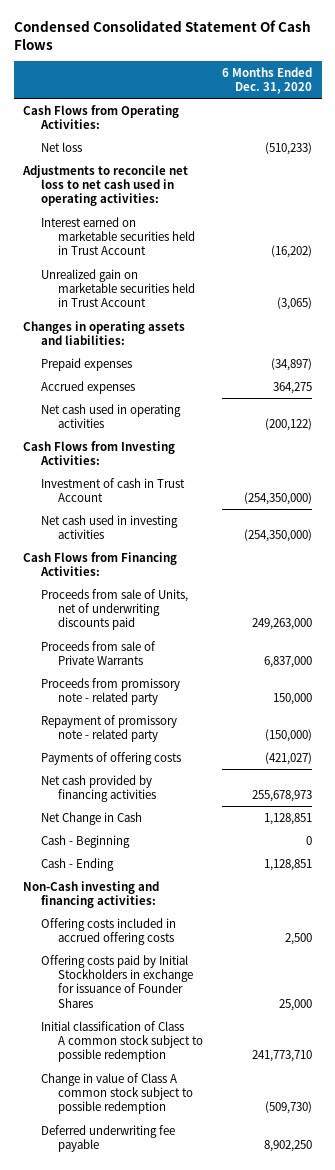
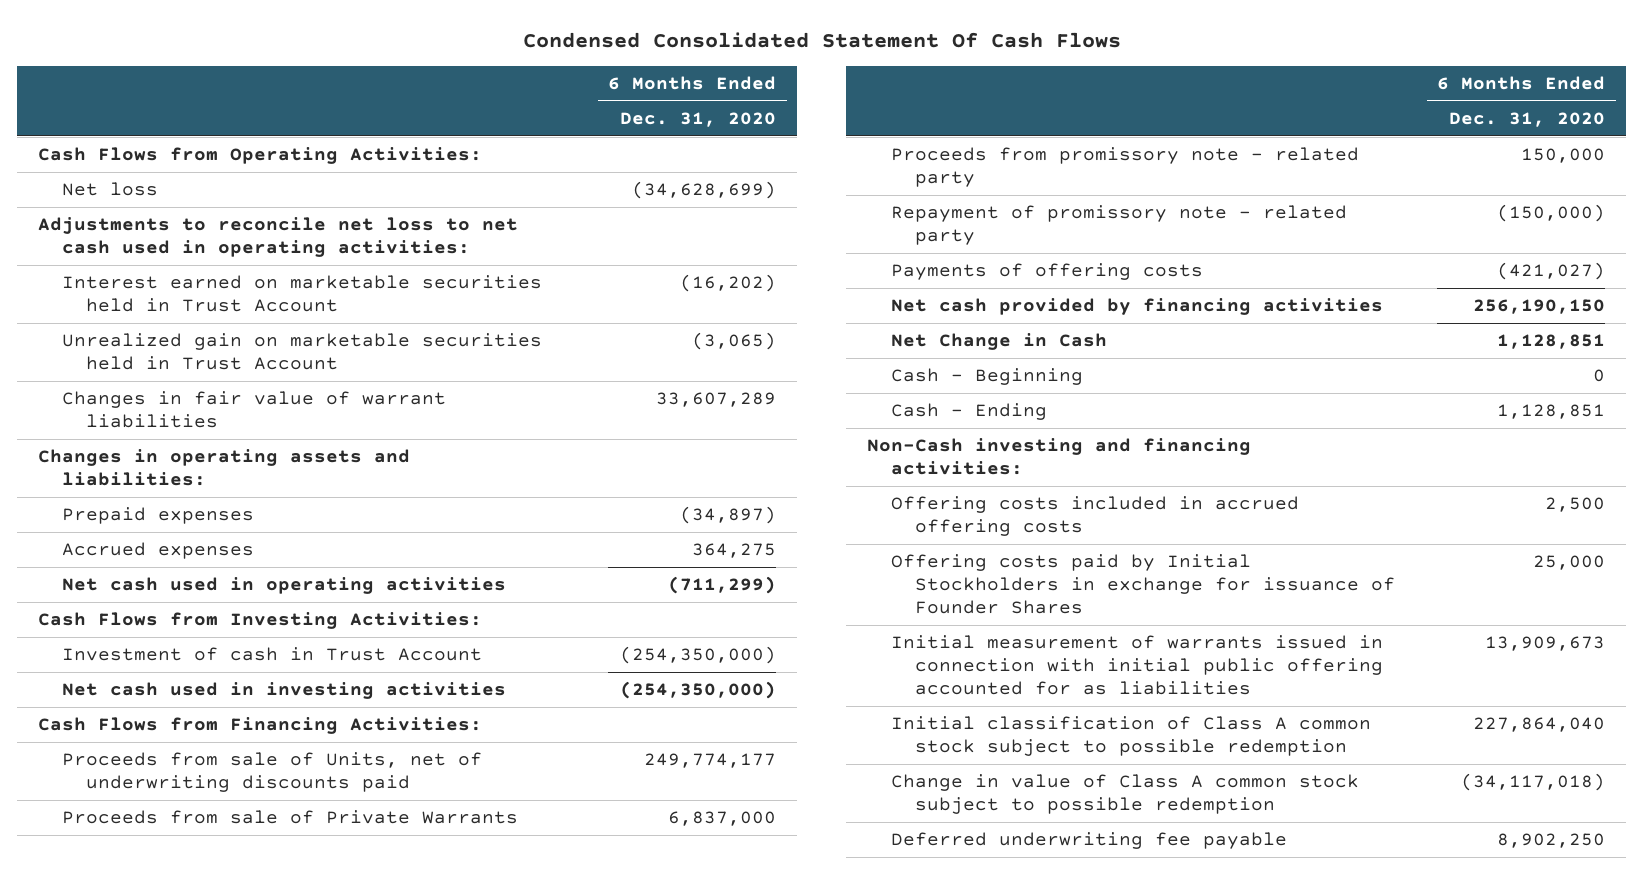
- Net loss | (510,233)
+ Net loss | (34,628,699)
+ Changes in fair value of warrant liabilities | 33,607,289
- Net cash used in operating activities | (200,122)
+ Net cash used in operating activities | (711,299)
- Proceeds from sale of Units, net of underwriting discounts paid | 249,263,000
+ Proceeds from sale of Units, net of underwriting discounts paid | 249,774,177
- Net cash provided by financing activities | 255,678,973
+ Net cash provided by financing activities | 256,190,150
- Initial classification of Class A common stock subject to possible redemption | 241,773,710
- Change in value of Class A common stock subject to possible redemption | (509,730)
+ Initial measurement of warrants issued in connection with initial public offering accounted for as liabilities | 13,909,673
+ Initial classification of Class A common stock subject to possible redemption | 227,864,040
+ Change in value of Class A common stock subject to possible redemption | (34,117,018)

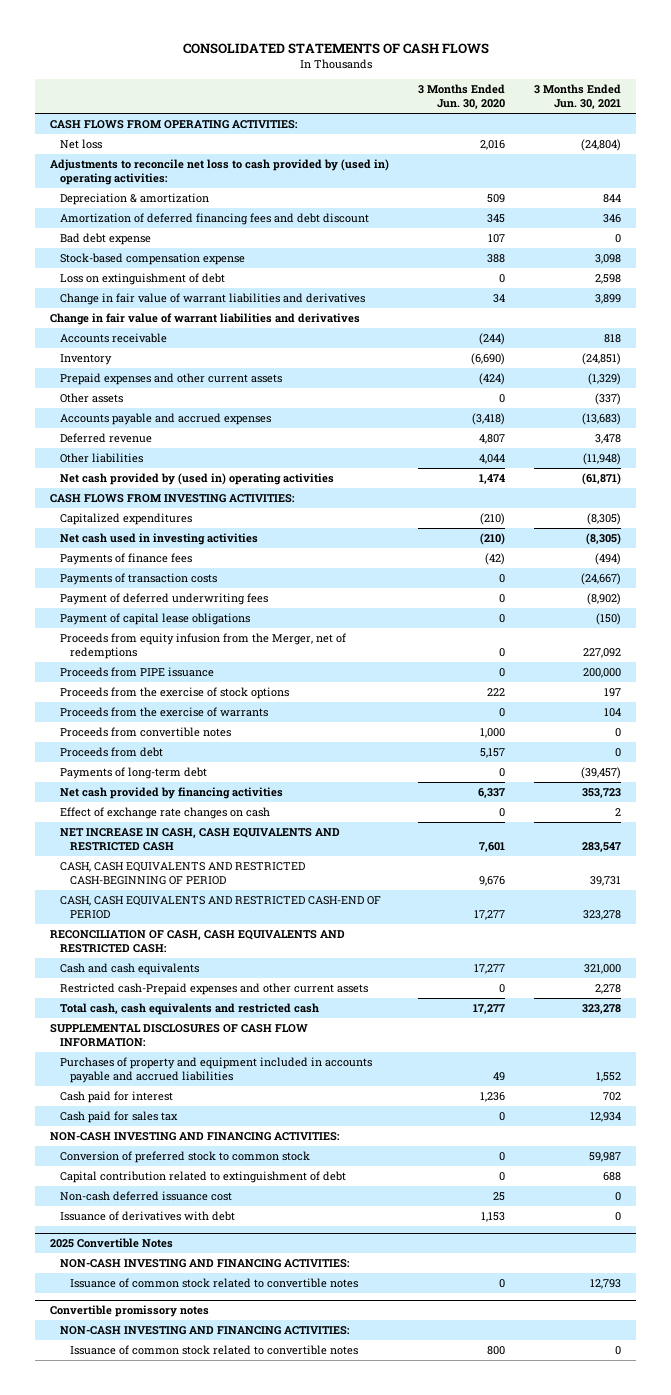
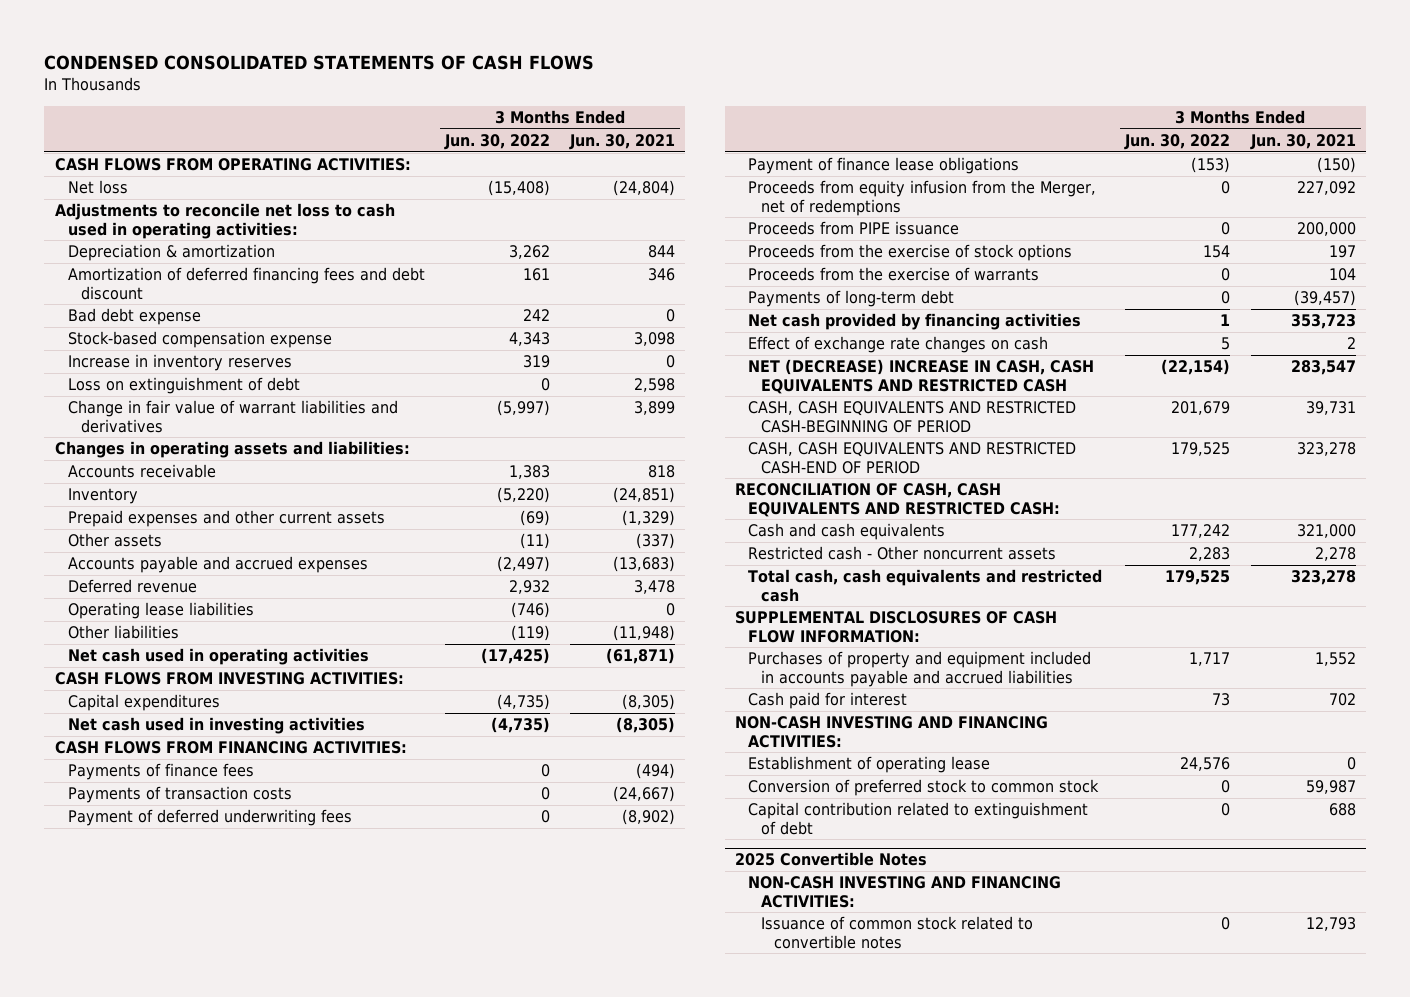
- CONSOLIDATED STATEMENTS OF CASH FLOWS
+ CONDENSED CONSOLIDATED STATEMENTS OF CASH FLOWS
- | 3 Months Ended Jun. 30, 2020 | 3 Months Ended Jun. 30, 2021
+ | 3 Months Ended Jun. 30, 2022 | 3 Months Ended Jun. 30, 2021
- Adjustments to reconcile net loss to cash provided by (used in) operating activities:
+ Adjustments to reconcile net loss to cash used in operating activities:
+ Increase in inventory reserves | 319 | 0
- Change in fair value of warrant liabilities and derivatives
+ Changes in operating assets and liabilities:
+ Operating lease liabilities | (746) | 0
- Net cash provided by (used in) operating activities | 1,474 | (61,871)
+ Net cash used in operating activities | (17,425) | (61,871)
- Capitalized expenditures | (210) | (8,305)
+ Capital expenditures | (4,735) | (8,305)
+ CASH FLOWS FROM FINANCING ACTIVITIES:
- Payment of capital lease obligations | 0 | (150)
+ Payment of finance lease obligations | (153) | (150)
- Proceeds from convertible notes | 1,000 | 0
- Proceeds from debt | 5,157 | 0
- NET INCREASE IN CASH, CASH EQUIVALENTS AND RESTRICTED CASH | 7,601 | 283,547
+ NET (DECREASE) INCREASE IN CASH, CASH EQUIVALENTS AND RESTRICTED CASH | (22,154) | 283,547
- Restricted cash-Prepaid expenses and other current assets | 0 | 2,278
+ Restricted cash - Other noncurrent assets | 2,283 | 2,278
- Cash paid for sales tax | 0 | 12,934
+ Establishment of operating lease | 24,576 | 0
- Non-cash deferred issuance cost | 25 | 0
- Issuance of derivatives with debt | 1,153 | 0
- Convertible promissory notes
- NON-CASH INVESTING AND FINANCING ACTIVITIES:
- Issuance of common stock related to convertible notes | 800 | 0

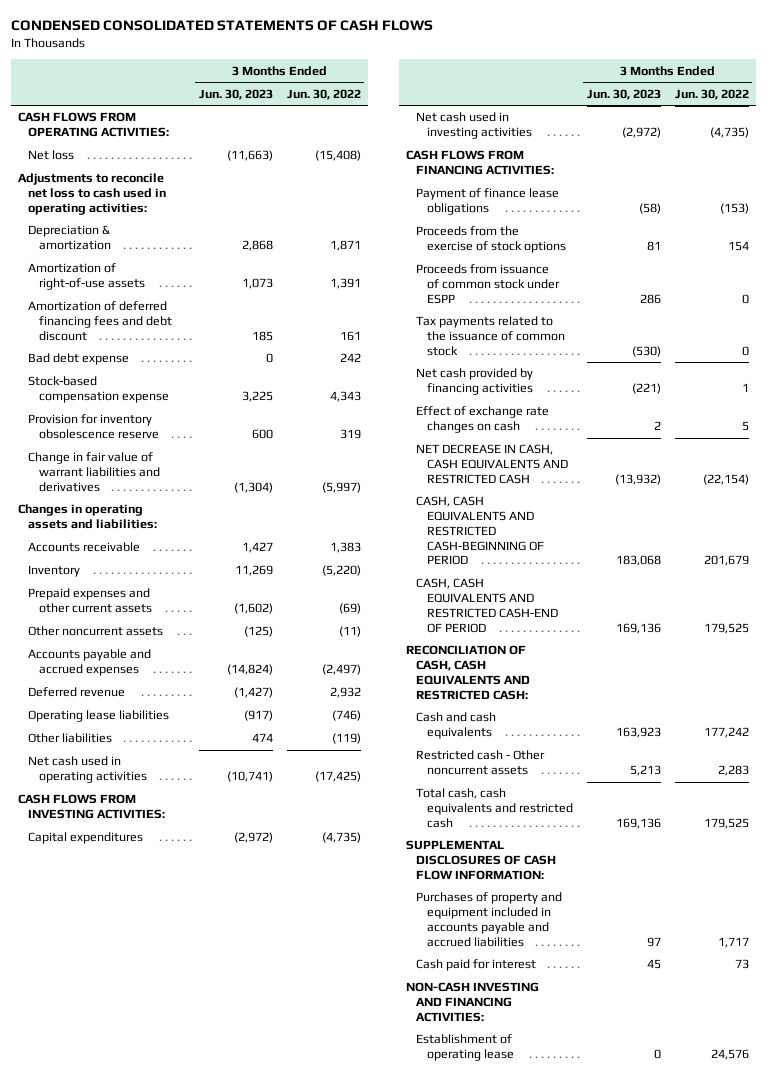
- | 3 Months Ended Jun. 30, 2022 | 3 Months Ended Jun. 30, 2021
+ | 3 Months Ended Jun. 30, 2023 | 3 Months Ended Jun. 30, 2022
- Depreciation & amortization | 3,262 | 844
+ Depreciation & amortization | 2,868 | 1,871
+ Amortization of right-of-use assets | 1,073 | 1,391
- Increase in inventory reserves | 319 | 0
- Loss on extinguishment of debt | 0 | 2,598
+ Provision for inventory obsolescence reserve | 600 | 319
- Other assets | (11) | (337)
+ Other noncurrent assets | (125) | (11)
- Payments of finance fees | 0 | (494)
- Payments of transaction costs | 0 | (24,667)
- Payment of deferred underwriting fees | 0 | (8,902)
- Proceeds from equity infusion from the Merger, net of redemptions | 0 | 227,092
- Proceeds from PIPE issuance | 0 | 200,000
- Proceeds from the exercise of warrants | 0 | 104
- Payments of long-term debt | 0 | (39,457)
+ Proceeds from issuance of common stock under ESPP | 286 | 0
+ Tax payments related to the issuance of common stock | (530) | 0
- NET (DECREASE) INCREASE IN CASH, CASH EQUIVALENTS AND RESTRICTED CASH | (22,154) | 283,547
+ NET DECREASE IN CASH, CASH EQUIVALENTS AND RESTRICTED CASH | (13,932) | (22,154)
- Conversion of preferred stock to common stock | 0 | 59,987
- Capital contribution related to extinguishment of debt | 0 | 688
- 2025 Convertible Notes
- NON-CASH INVESTING AND FINANCING ACTIVITIES:
- Issuance of common stock related to convertible notes | 0 | 12,793

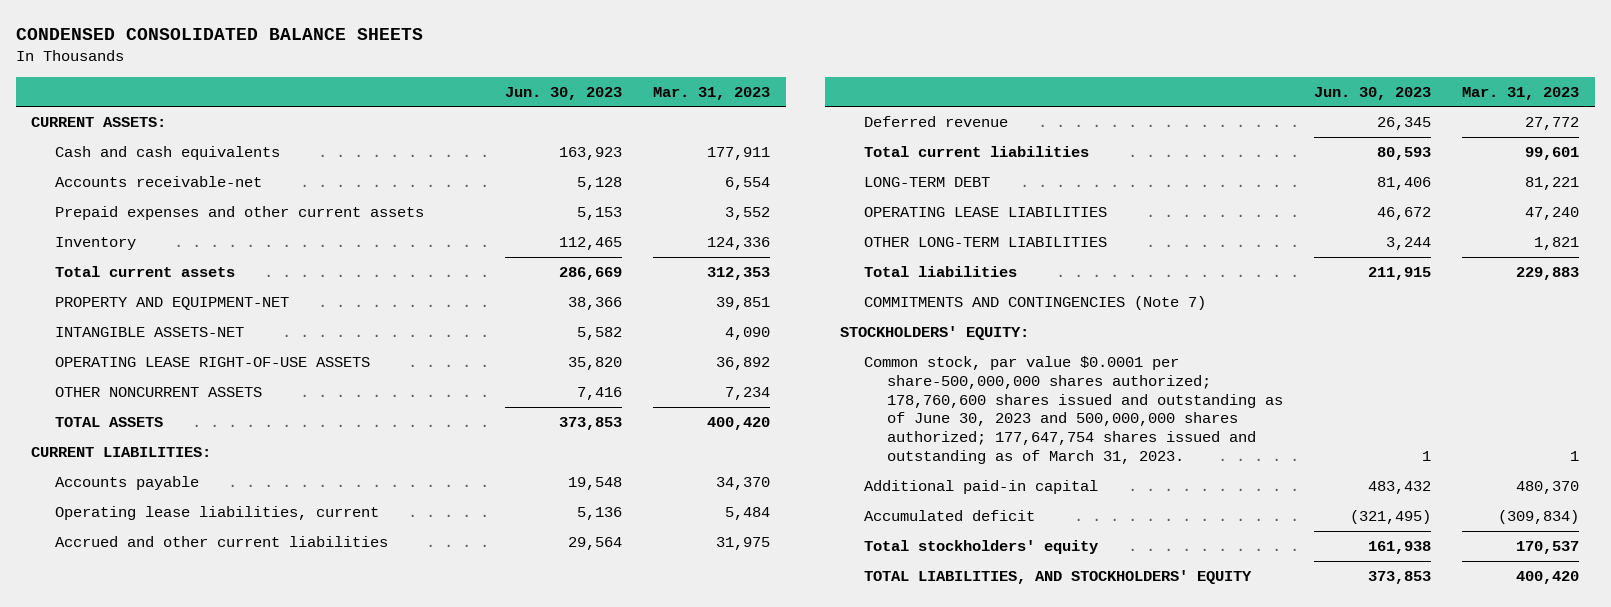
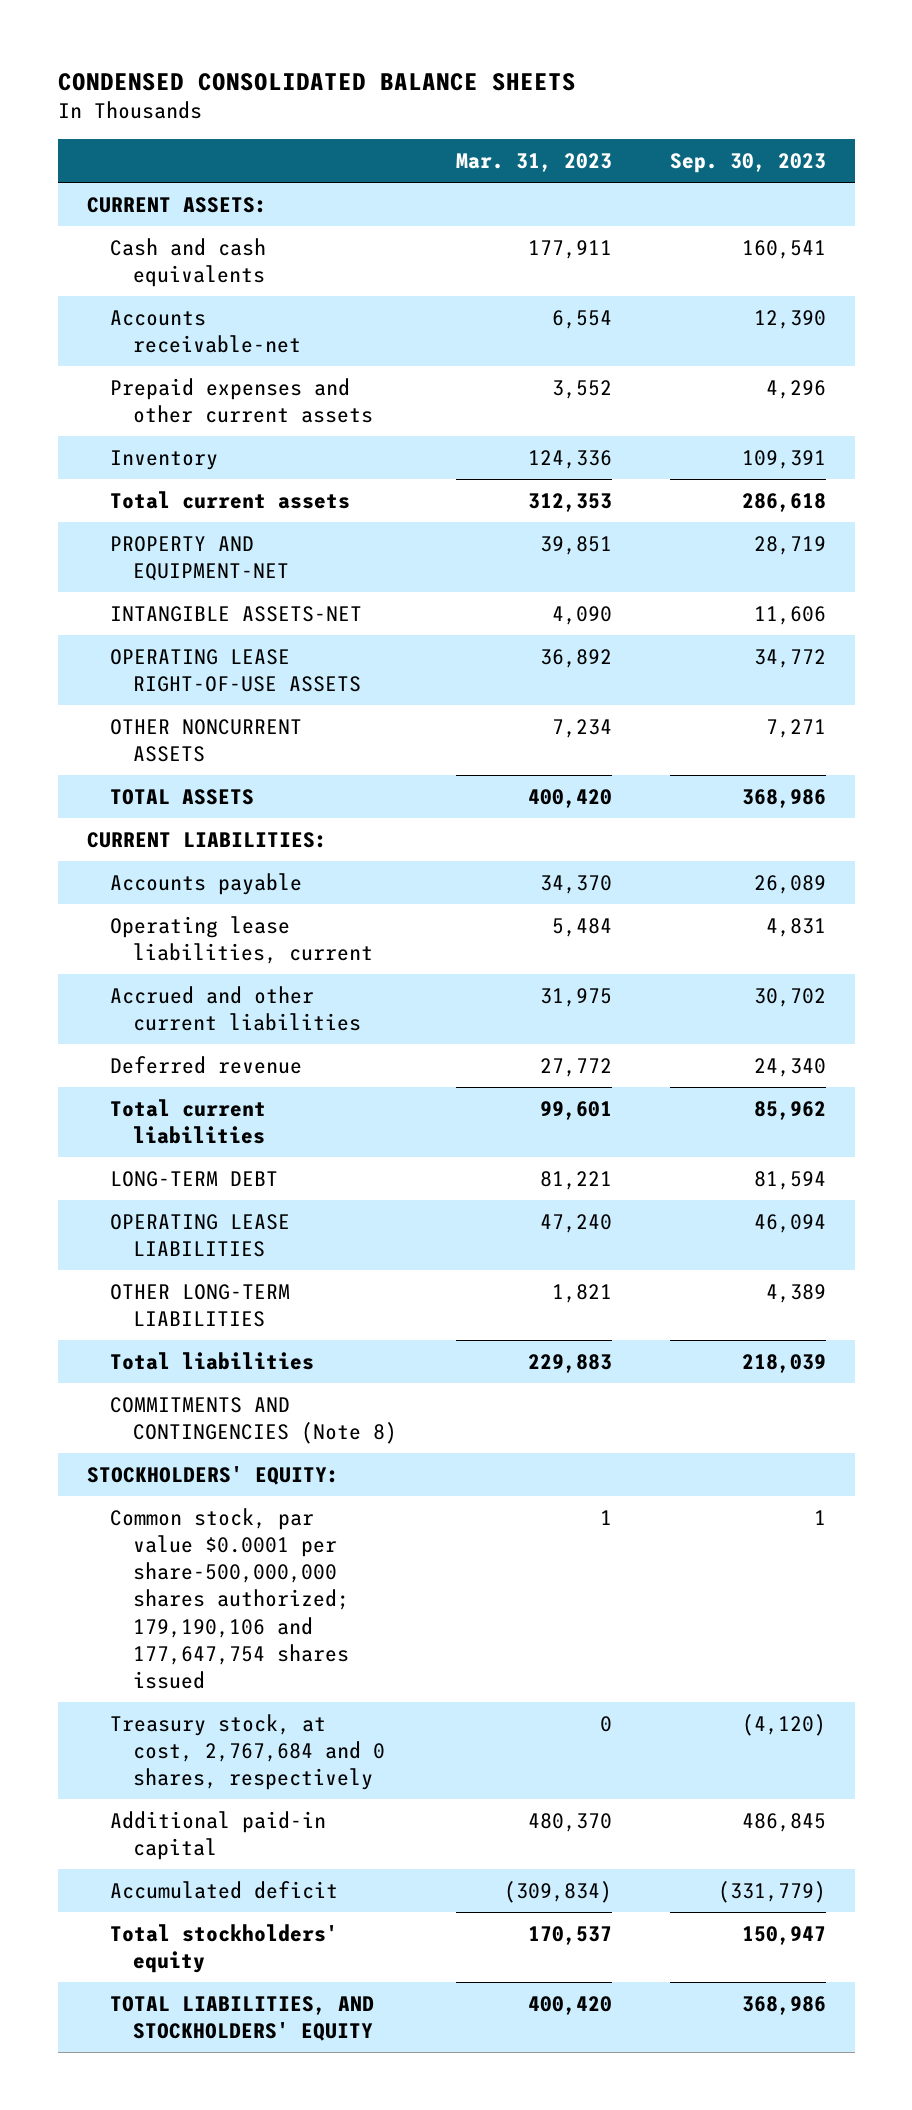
- | Jun. 30, 2023 | Mar. 31, 2023
+ | Mar. 31, 2023 | Sep. 30, 2023
- COMMITMENTS AND CONTINGENCIES (Note 7)
+ COMMITMENTS AND CONTINGENCIES (Note 8)
- Common stock, par value $0.0001 per share-500,000,000 shares authorized; 178,760,600 shares issued and outstanding as of June 30, 2023 and 500,000,000 shares authorized; 177,647,754 shares issued and outstanding as of March 31, 2023. | 1 | 1
+ Common stock, par value $0.0001 per share-500,000,000 shares authorized; 179,190,106 and 177,647,754 shares issued | 1 | 1
+ Treasury stock, at cost, 2,767,684 and 0 shares, respectively | 0 | (4,120)

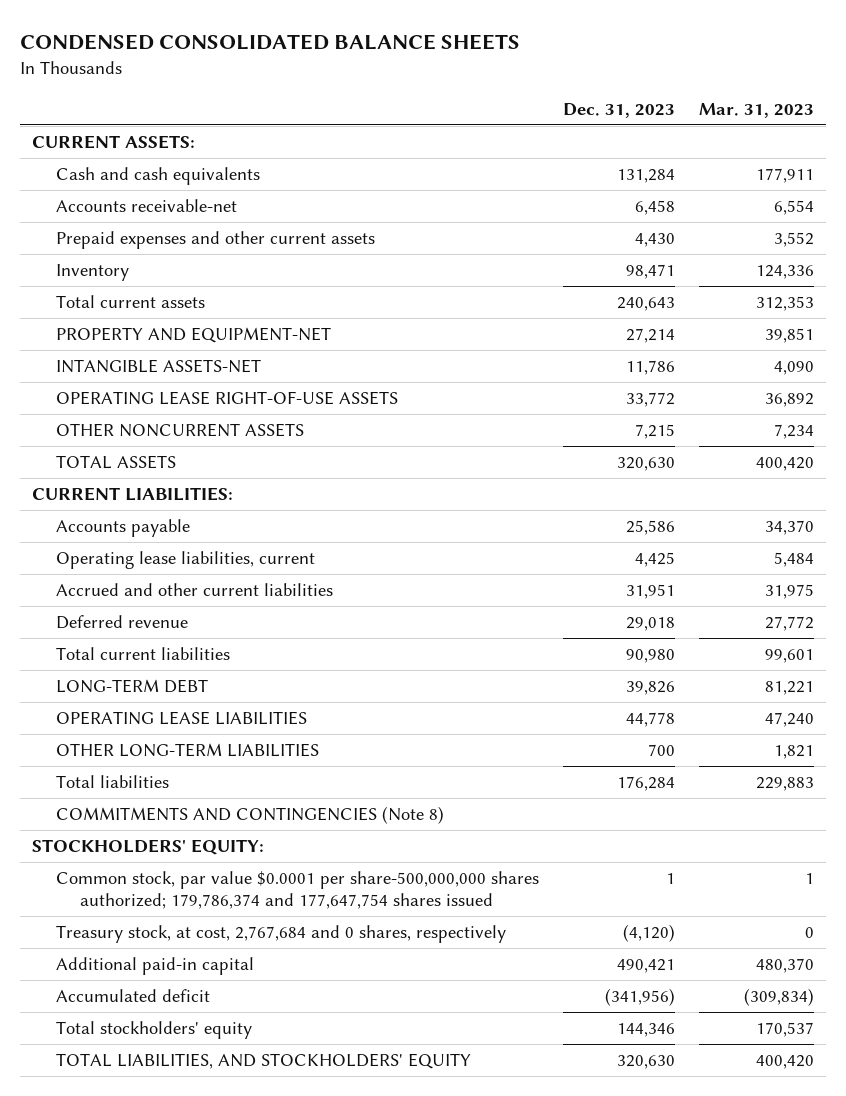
- | Mar. 31, 2023 | Sep. 30, 2023
+ | Dec. 31, 2023 | Mar. 31, 2023
- Common stock, par value $0.0001 per share-500,000,000 shares authorized; 179,190,106 and 177,647,754 shares issued | 1 | 1
+ Common stock, par value $0.0001 per share-500,000,000 shares authorized; 179,786,374 and 177,647,754 shares issued | 1 | 1

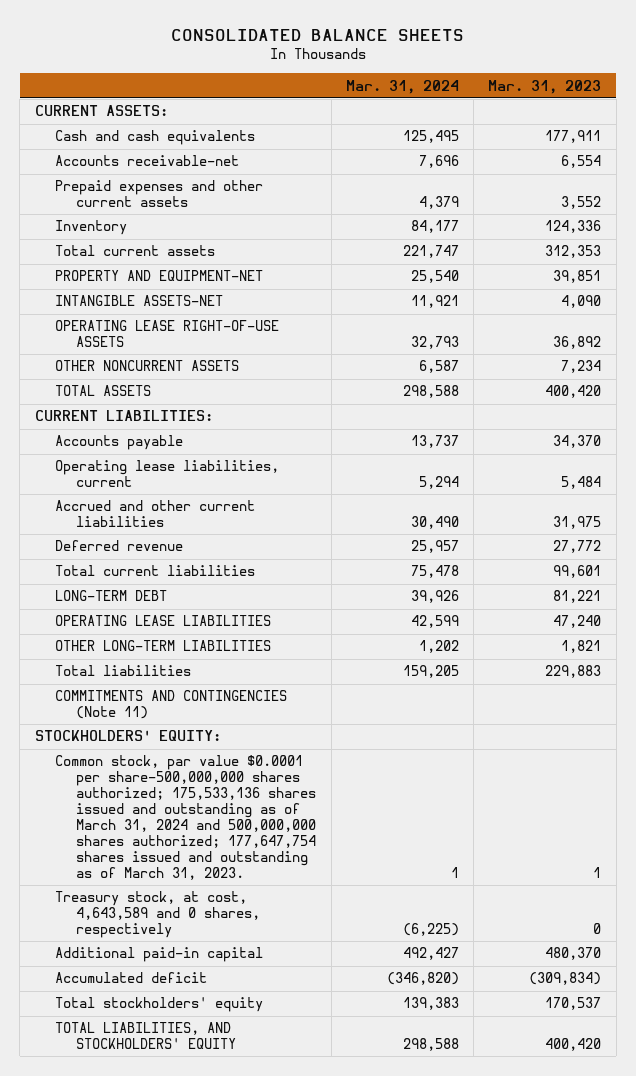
- CONDENSED CONSOLIDATED BALANCE SHEETS
+ CONSOLIDATED BALANCE SHEETS
- | Dec. 31, 2023 | Mar. 31, 2023
+ | Mar. 31, 2024 | Mar. 31, 2023
- COMMITMENTS AND CONTINGENCIES (Note 8)
+ COMMITMENTS AND CONTINGENCIES (Note 11)
- Common stock, par value $0.0001 per share-500,000,000 shares authorized; 179,786,374 and 177,647,754 shares issued | 1 | 1
- Treasury stock, at cost, 2,767,684 and 0 shares, respectively | (4,120) | 0
+ Common stock, par value $0.0001 per share-500,000,000 shares authorized; 175,533,136 shares issued and outstanding as of March 31, 2024 and 500,000,000 shares authorized; 177,647,754 shares issued and outstanding as of March 31, 2023. | 1 | 1
+ Treasury stock, at cost, 4,643,589 and 0 shares, respectively | (6,225) | 0

